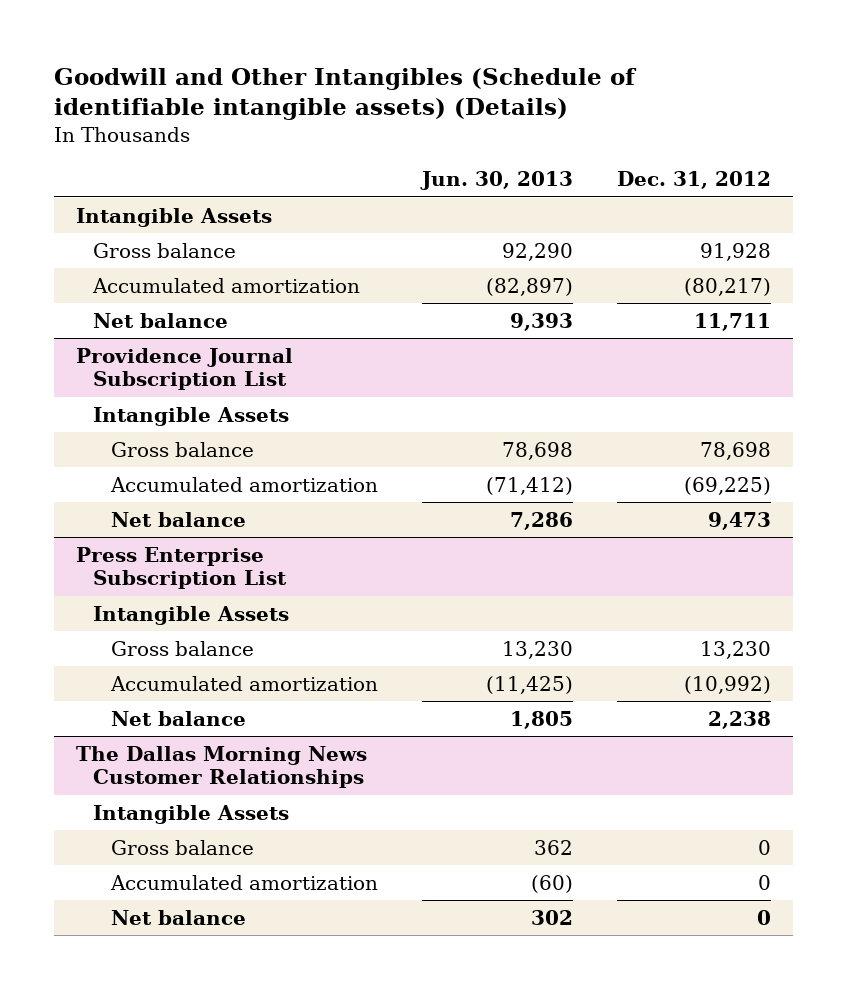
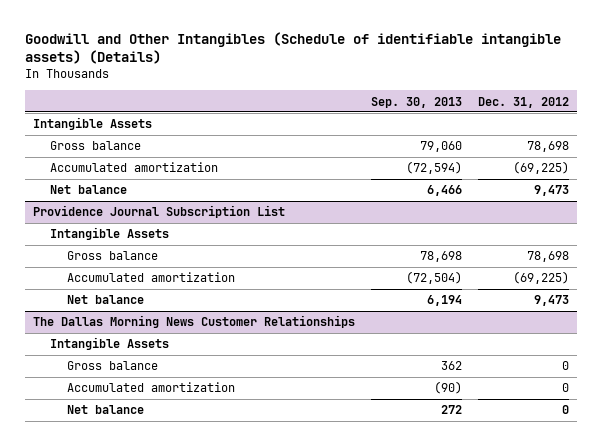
- | Jun. 30, 2013 | Dec. 31, 2012
+ | Sep. 30, 2013 | Dec. 31, 2012
- Gross balance | 92,290 | 91,928
- Accumulated amortization | (82,897) | (80,217)
- Net balance | 9,393 | 11,711
+ Gross balance | 79,060 | 78,698
+ Accumulated amortization | (72,594) | (69,225)
+ Net balance | 6,466 | 9,473
- Press Enterprise Subscription List
- Intangible Assets
- Gross balance | 13,230 | 13,230
- Accumulated amortization | (11,425) | (10,992)
- Net balance | 1,805 | 2,238

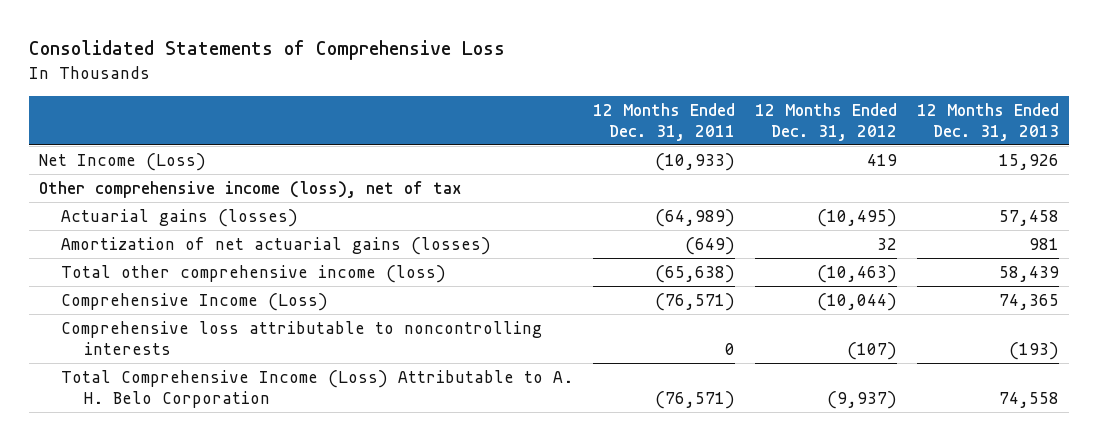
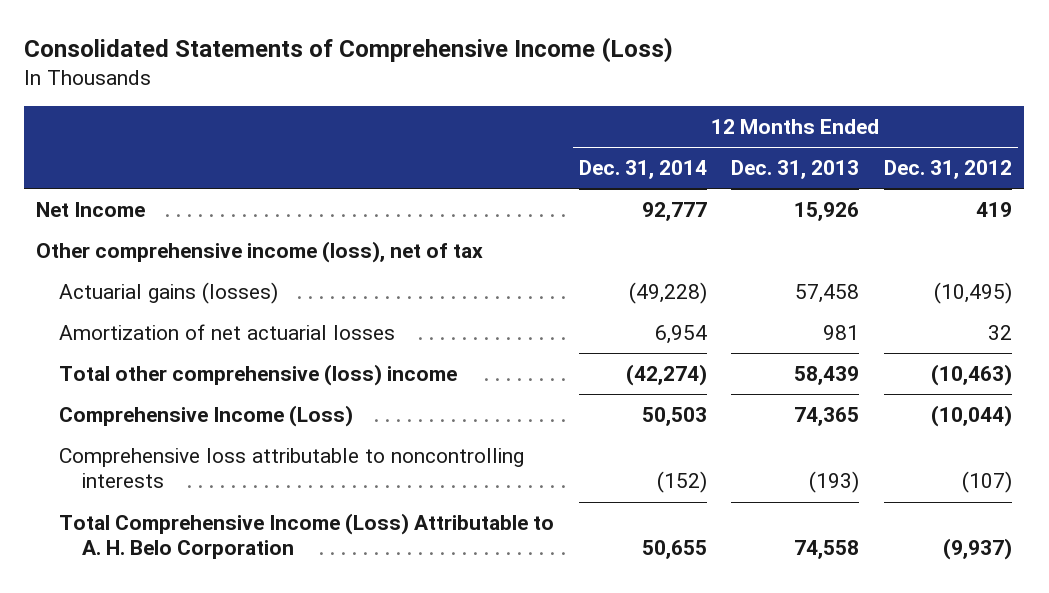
- Consolidated Statements of Comprehensive Loss
+ Consolidated Statements of Comprehensive Income (Loss)
- | 12 Months Ended Dec. 31, 2011 | 12 Months Ended Dec. 31, 2012 | 12 Months Ended Dec. 31, 2013
+ | 12 Months Ended Dec. 31, 2014 | 12 Months Ended Dec. 31, 2013 | 12 Months Ended Dec. 31, 2012
- Net Income (Loss) | (10,933) | 419 | 15,926
+ Net Income | 92,777 | 15,926 | 419
- Amortization of net actuarial gains (losses) | (649) | 32 | 981
- Total other comprehensive income (loss) | (65,638) | (10,463) | 58,439
+ Amortization of net actuarial losses | 6,954 | 981 | 32
+ Total other comprehensive (loss) income | (42,274) | 58,439 | (10,463)

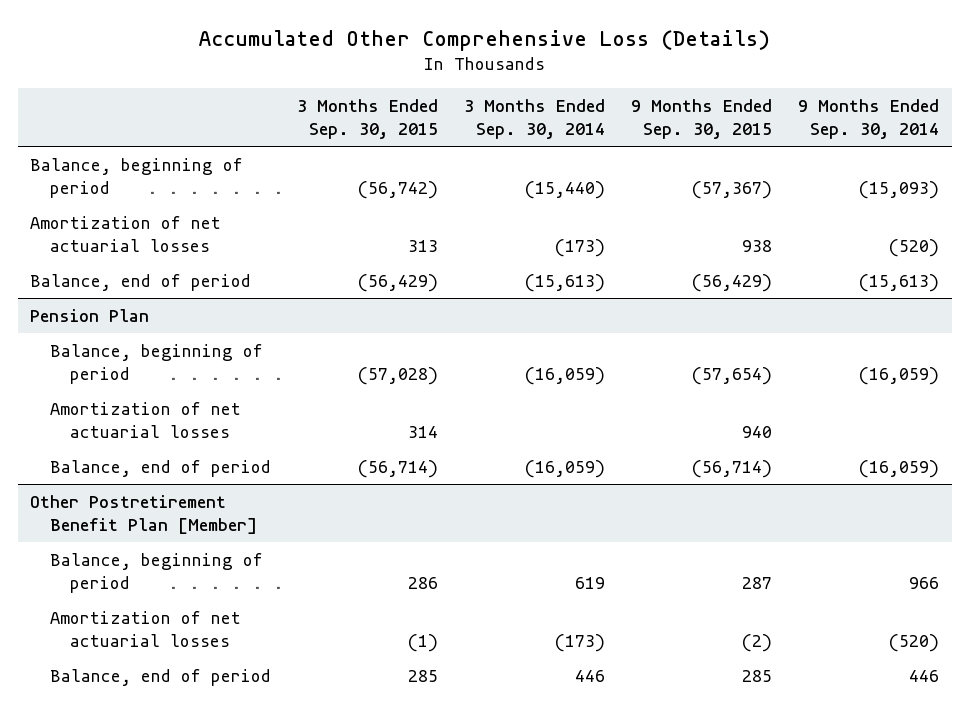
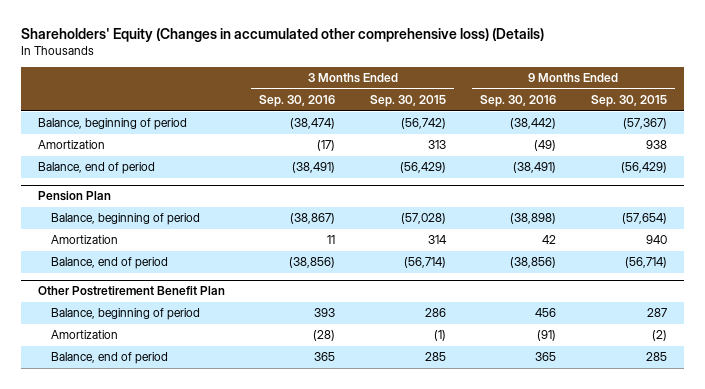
- Accumulated Other Comprehensive Loss (Details)
+ Shareholders' Equity (Changes in accumulated other comprehensive loss) (Details)
- | 3 Months Ended Sep. 30, 2015 | 3 Months Ended Sep. 30, 2014 | 9 Months Ended Sep. 30, 2015 | 9 Months Ended Sep. 30, 2014
+ | 3 Months Ended Sep. 30, 2016 | 3 Months Ended Sep. 30, 2015 | 9 Months Ended Sep. 30, 2016 | 9 Months Ended Sep. 30, 2015
- Amortization of net actuarial losses | 313 | (173) | 938 | (520)
+ Amortization | (17) | 313 | (49) | 938
@ Pension Plan
- Amortization of net actuarial losses | 314 | | 940 |
+ Amortization | 11 | 314 | 42 | 940
- Other Postretirement Benefit Plan [Member]
+ Other Postretirement Benefit Plan
- Amortization of net actuarial losses | (1) | (173) | (2) | (520)
+ Amortization | (28) | (1) | (91) | (2)

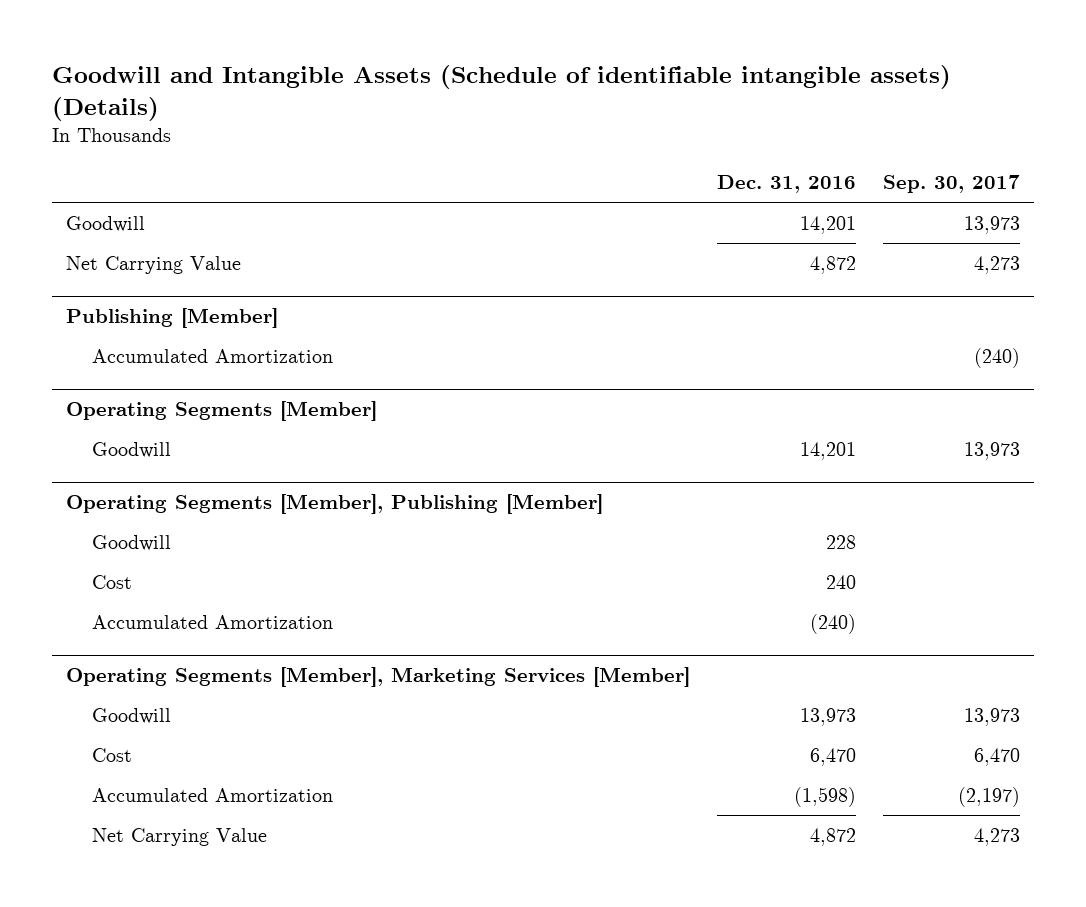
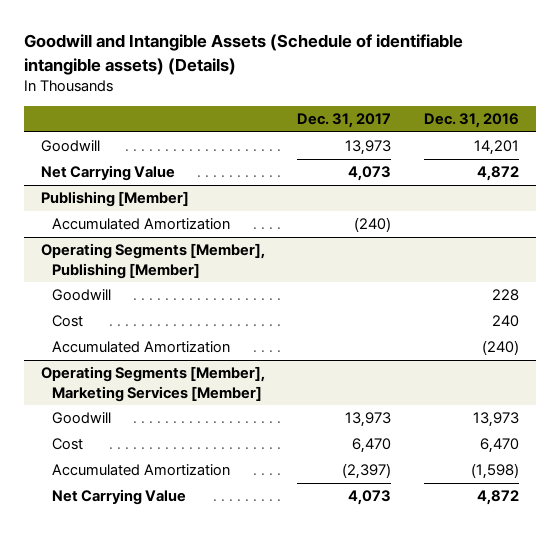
- | Dec. 31, 2016 | Sep. 30, 2017
+ | Dec. 31, 2017 | Dec. 31, 2016
- Operating Segments [Member]
- Goodwill | 14,201 | 13,973

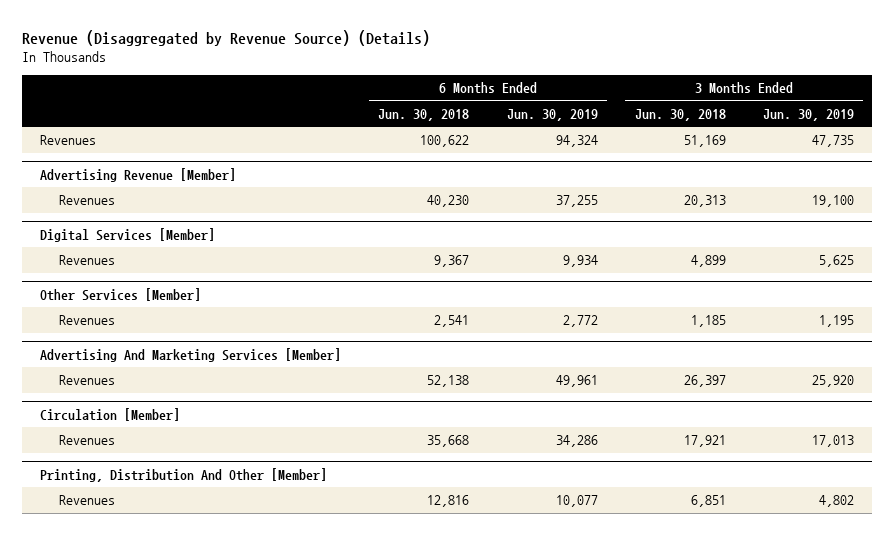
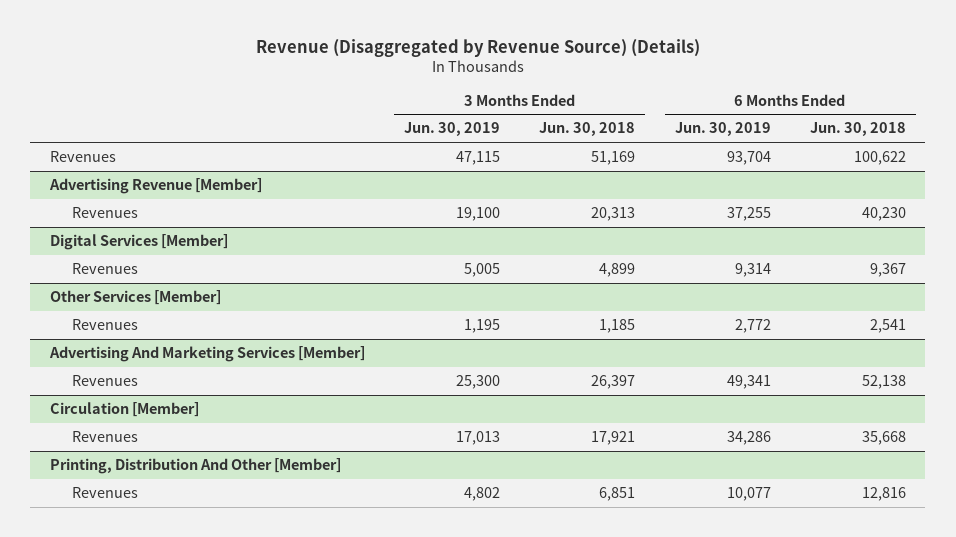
- | 6 Months Ended Jun. 30, 2018 | 6 Months Ended Jun. 30, 2019 | 3 Months Ended Jun. 30, 2018 | 3 Months Ended Jun. 30, 2019
+ | 3 Months Ended Jun. 30, 2019 | 3 Months Ended Jun. 30, 2018 | 6 Months Ended Jun. 30, 2019 | 6 Months Ended Jun. 30, 2018
- Revenues | 100,622 | 94,324 | 51,169 | 47,735
+ Revenues | 47,115 | 51,169 | 93,704 | 100,622
@ Digital Services [Member]
- Revenues | 9,367 | 9,934 | 4,899 | 5,625
+ Revenues | 5,005 | 4,899 | 9,314 | 9,367
@ Advertising And Marketing Services [Member]
- Revenues | 52,138 | 49,961 | 26,397 | 25,920
+ Revenues | 25,300 | 26,397 | 49,341 | 52,138

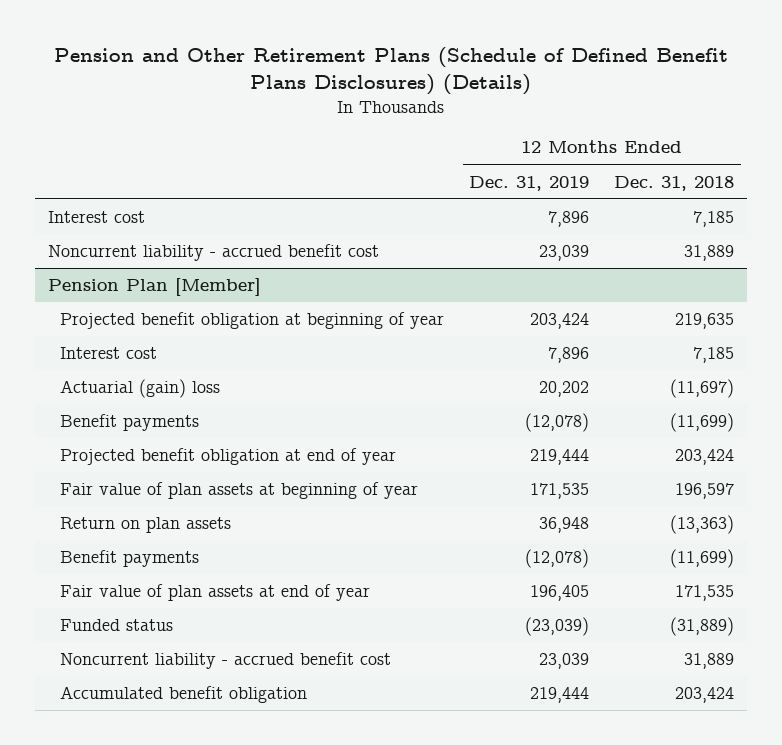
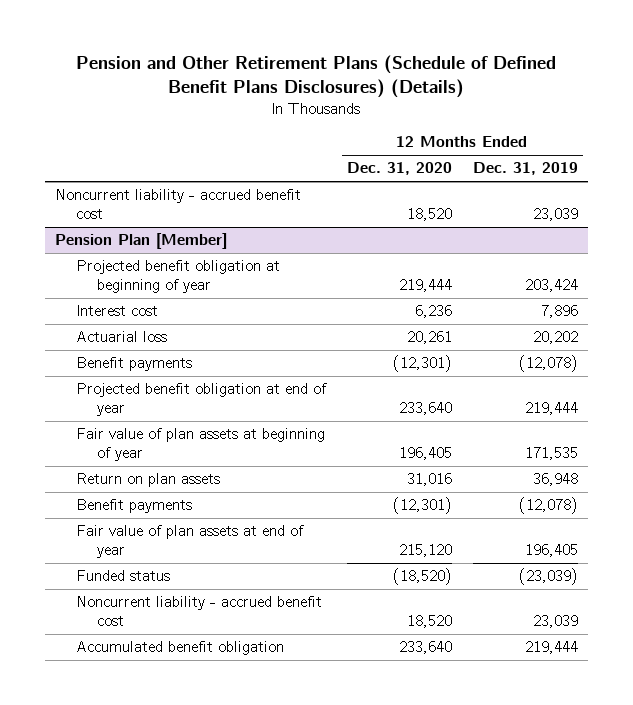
- | 12 Months Ended Dec. 31, 2019 | 12 Months Ended Dec. 31, 2018
+ | 12 Months Ended Dec. 31, 2020 | 12 Months Ended Dec. 31, 2019
- Interest cost | 7,896 | 7,185
@ Pension Plan [Member]
- Actuarial (gain) loss | 20,202 | (11,697)
+ Actuarial loss | 20,261 | 20,202

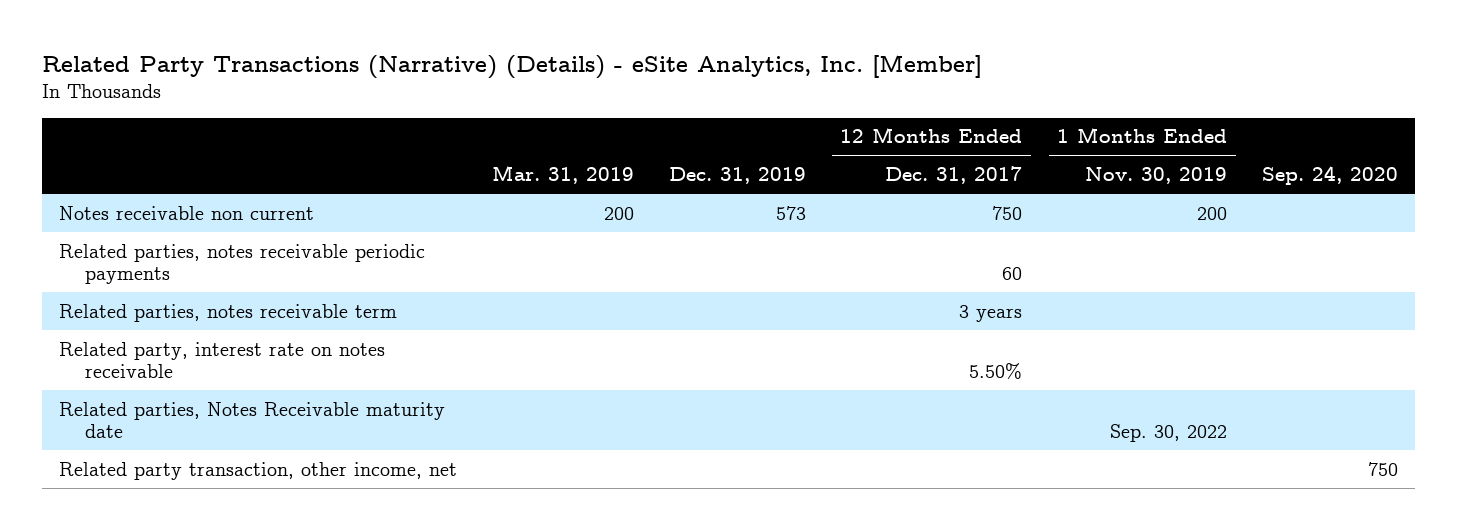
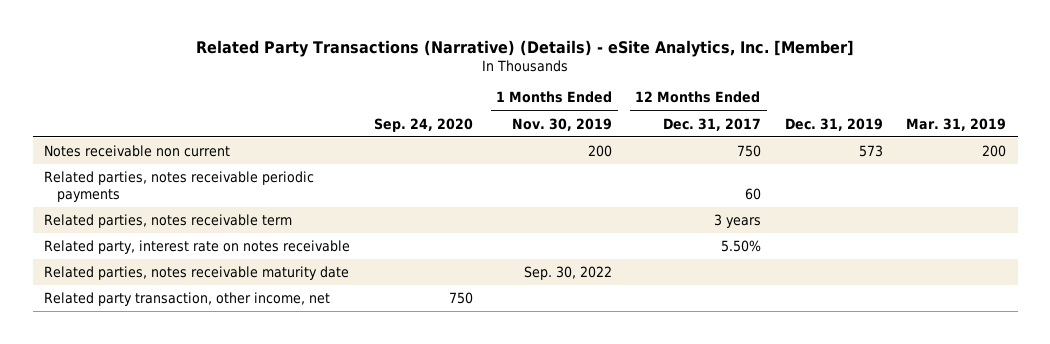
- | Mar. 31, 2019 | Dec. 31, 2019 | 12 Months Ended Dec. 31, 2017 | 1 Months Ended Nov. 30, 2019 | Sep. 24, 2020
+ | Sep. 24, 2020 | 1 Months Ended Nov. 30, 2019 | 12 Months Ended Dec. 31, 2017 | Dec. 31, 2019 | Mar. 31, 2019
- Related parties, Notes Receivable maturity date | | | | Sep. 30, 2022 |
+ Related parties, notes receivable maturity date | | Sep. 30, 2022 | | |

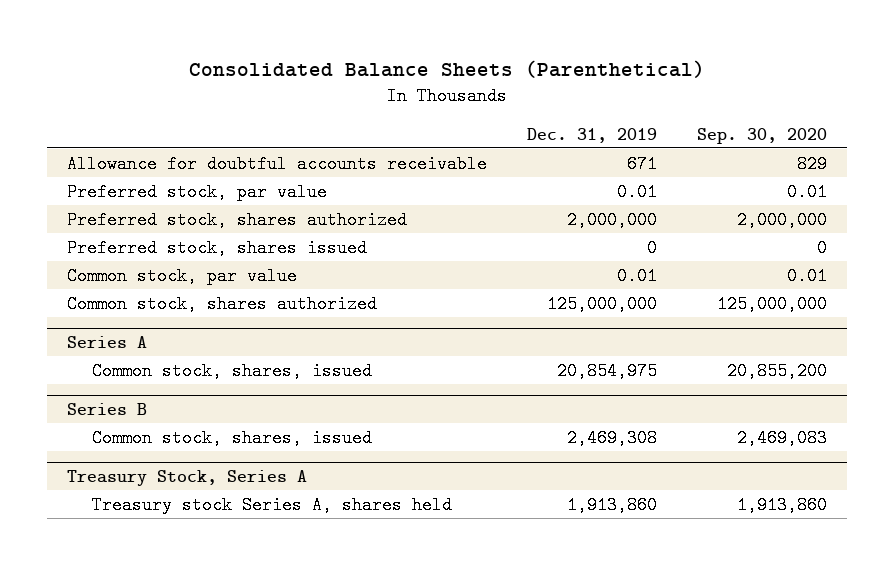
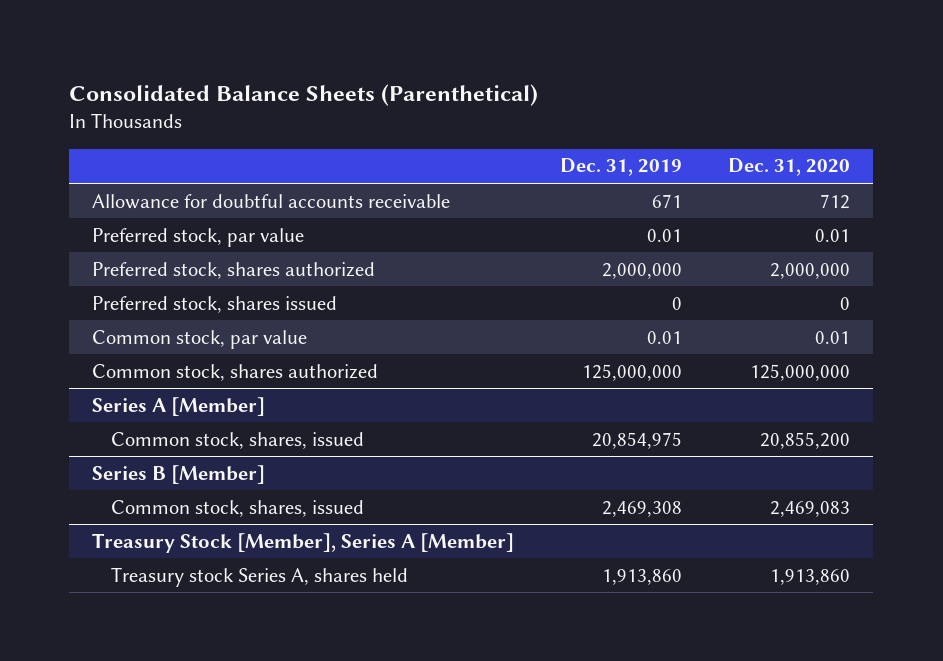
- | Dec. 31, 2019 | Sep. 30, 2020
+ | Dec. 31, 2019 | Dec. 31, 2020
- Series A
+ Series A [Member]
- Series B
+ Series B [Member]
- Treasury Stock, Series A
+ Treasury Stock [Member], Series A [Member]

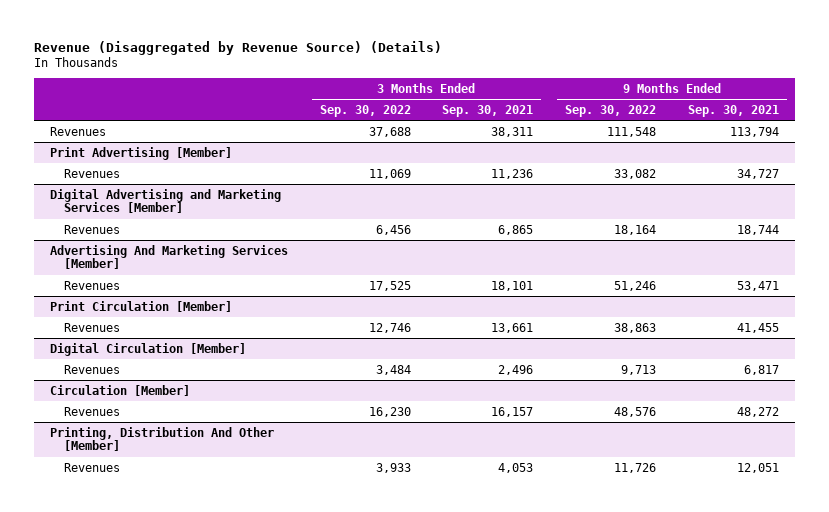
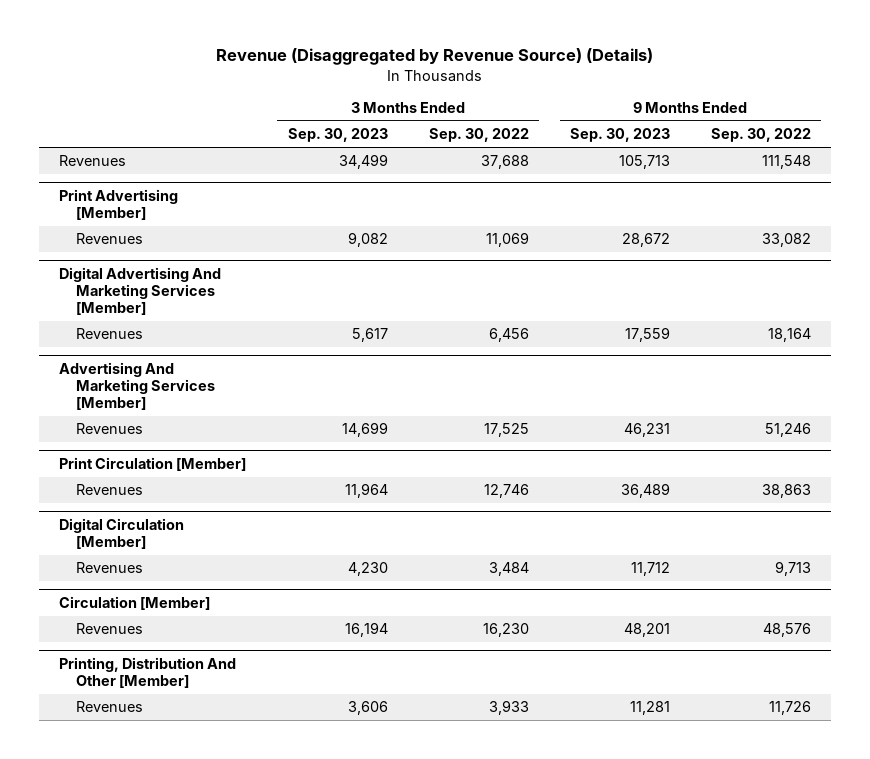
- | 3 Months Ended Sep. 30, 2022 | 3 Months Ended Sep. 30, 2021 | 9 Months Ended Sep. 30, 2022 | 9 Months Ended Sep. 30, 2021
+ | 3 Months Ended Sep. 30, 2023 | 3 Months Ended Sep. 30, 2022 | 9 Months Ended Sep. 30, 2023 | 9 Months Ended Sep. 30, 2022
- Digital Advertising and Marketing Services [Member]
+ Digital Advertising And Marketing Services [Member]

